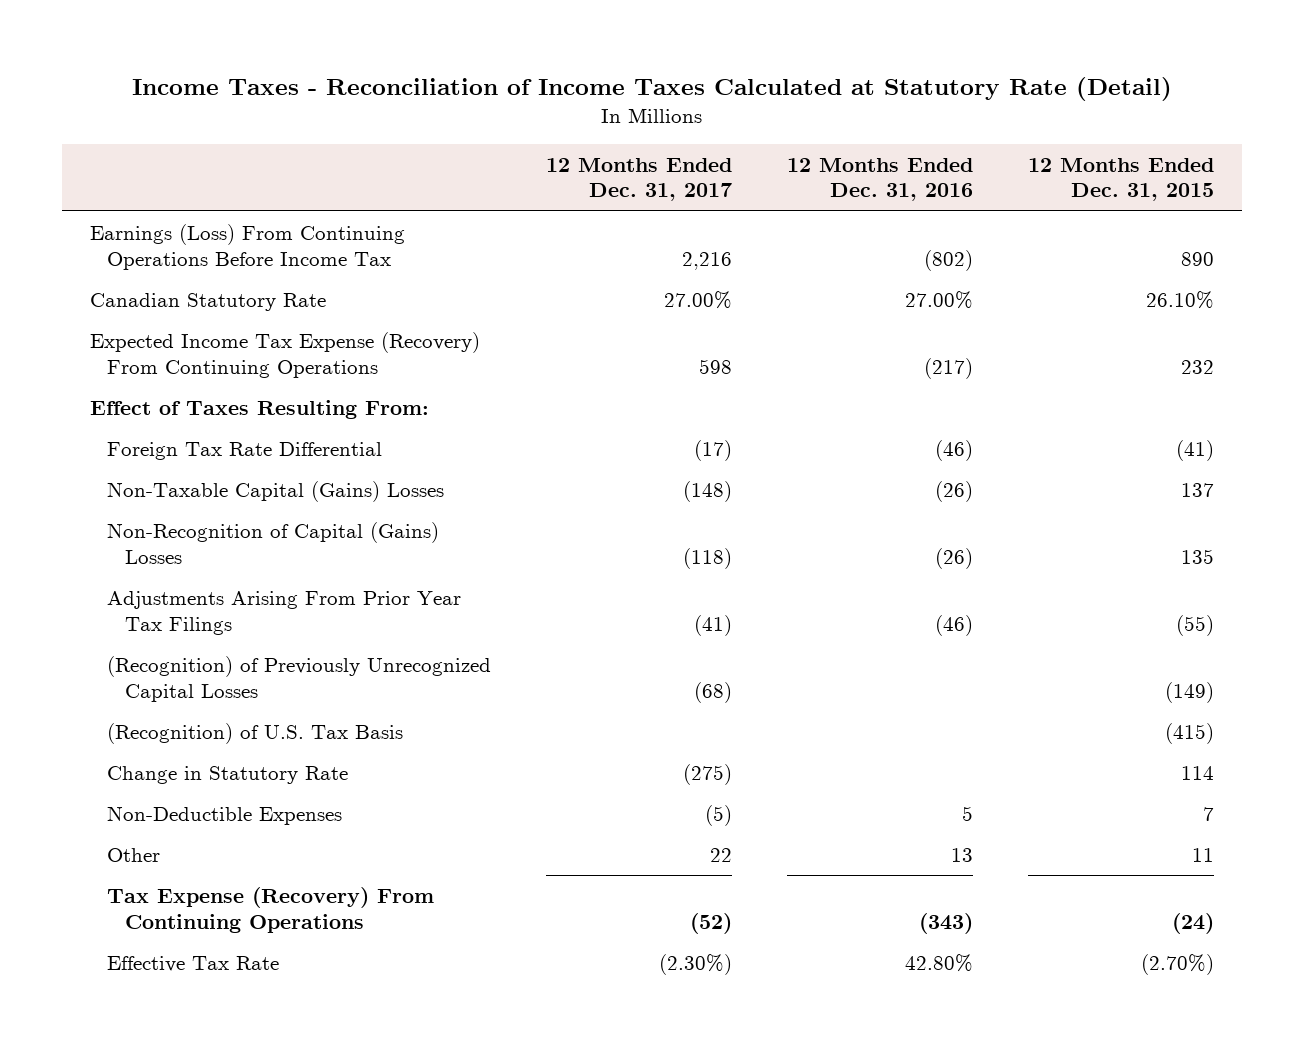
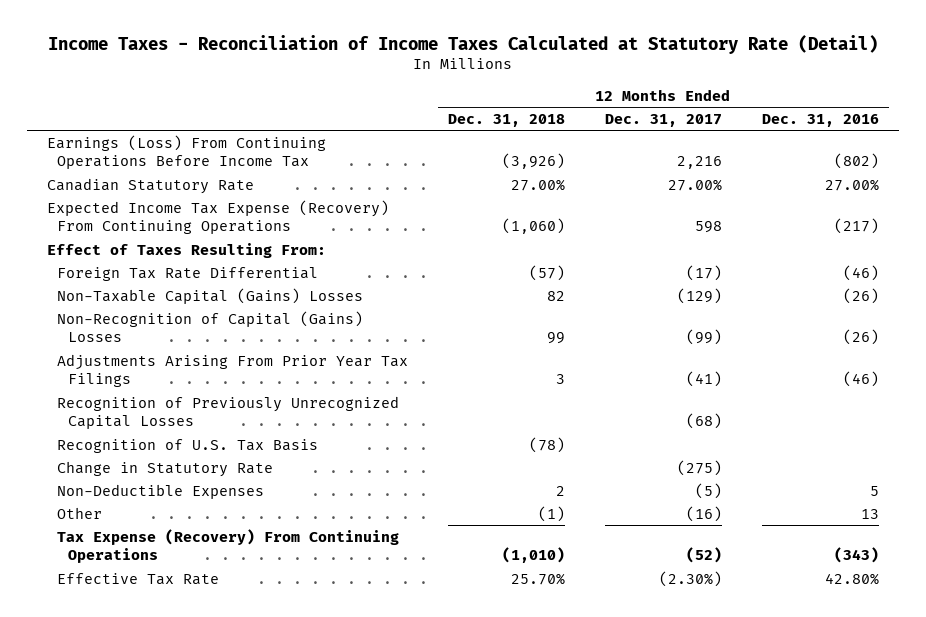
- | 12 Months Ended Dec. 31, 2017 | 12 Months Ended Dec. 31, 2016 | 12 Months Ended Dec. 31, 2015
+ | 12 Months Ended Dec. 31, 2018 | 12 Months Ended Dec. 31, 2017 | 12 Months Ended Dec. 31, 2016
- Non-Taxable Capital (Gains) Losses | (148) | (26) | 137
- Non-Recognition of Capital (Gains) Losses | (118) | (26) | 135
+ Non-Taxable Capital (Gains) Losses | 82 | (129) | (26)
+ Non-Recognition of Capital (Gains) Losses | 99 | (99) | (26)
- (Recognition) of Previously Unrecognized Capital Losses | (68) | | (149)
- (Recognition) of U.S. Tax Basis | | | (415)
+ Recognition of Previously Unrecognized Capital Losses | | (68) |
+ Recognition of U.S. Tax Basis | (78) | |
- Other | 22 | 13 | 11
+ Other | (1) | (16) | 13

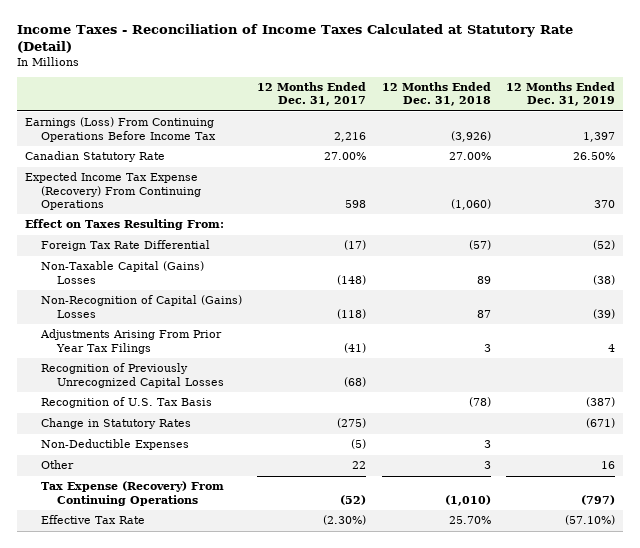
- | 12 Months Ended Dec. 31, 2018 | 12 Months Ended Dec. 31, 2017 | 12 Months Ended Dec. 31, 2016
+ | 12 Months Ended Dec. 31, 2017 | 12 Months Ended Dec. 31, 2018 | 12 Months Ended Dec. 31, 2019
- Effect of Taxes Resulting From:
+ Effect on Taxes Resulting From:
- Non-Taxable Capital (Gains) Losses | 82 | (129) | (26)
- Non-Recognition of Capital (Gains) Losses | 99 | (99) | (26)
+ Non-Taxable Capital (Gains) Losses | (148) | 89 | (38)
+ Non-Recognition of Capital (Gains) Losses | (118) | 87 | (39)
- Change in Statutory Rate | | (275) |
- Non-Deductible Expenses | 2 | (5) | 5
- Other | (1) | (16) | 13
+ Change in Statutory Rates | (275) | | (671)
+ Non-Deductible Expenses | (5) | 3 |
+ Other | 22 | 3 | 16

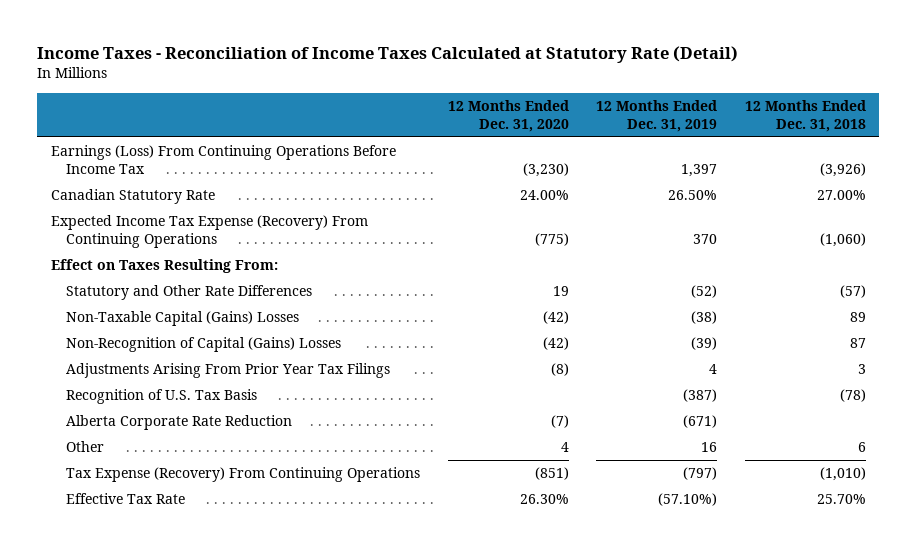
- | 12 Months Ended Dec. 31, 2017 | 12 Months Ended Dec. 31, 2018 | 12 Months Ended Dec. 31, 2019
+ | 12 Months Ended Dec. 31, 2020 | 12 Months Ended Dec. 31, 2019 | 12 Months Ended Dec. 31, 2018
- Foreign Tax Rate Differential | (17) | (57) | (52)
+ Statutory and Other Rate Differences | 19 | (52) | (57)
- Recognition of Previously Unrecognized Capital Losses | (68) | |
- Change in Statutory Rates | (275) | | (671)
- Non-Deductible Expenses | (5) | 3 |
- Other | 22 | 3 | 16
+ Alberta Corporate Rate Reduction | (7) | (671) |
+ Other | 4 | 16 | 6

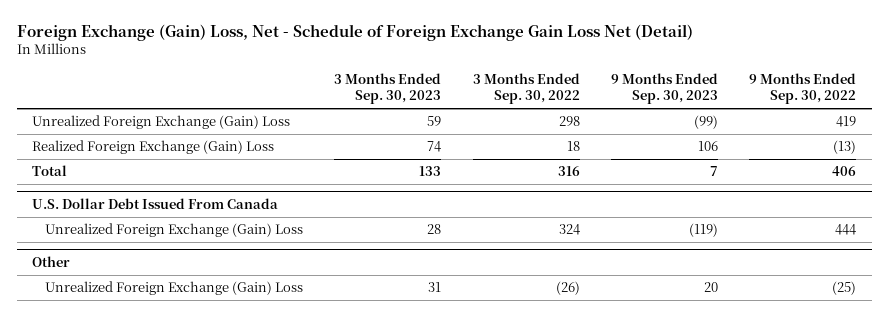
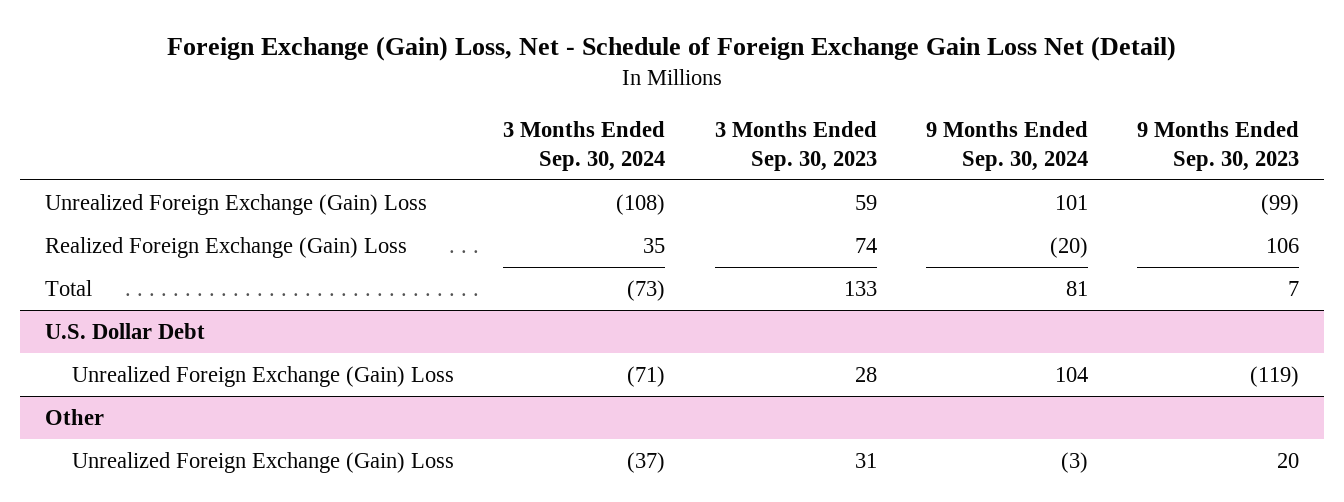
- | 3 Months Ended Sep. 30, 2023 | 3 Months Ended Sep. 30, 2022 | 9 Months Ended Sep. 30, 2023 | 9 Months Ended Sep. 30, 2022
+ | 3 Months Ended Sep. 30, 2024 | 3 Months Ended Sep. 30, 2023 | 9 Months Ended Sep. 30, 2024 | 9 Months Ended Sep. 30, 2023
- U.S. Dollar Debt Issued From Canada
+ U.S. Dollar Debt

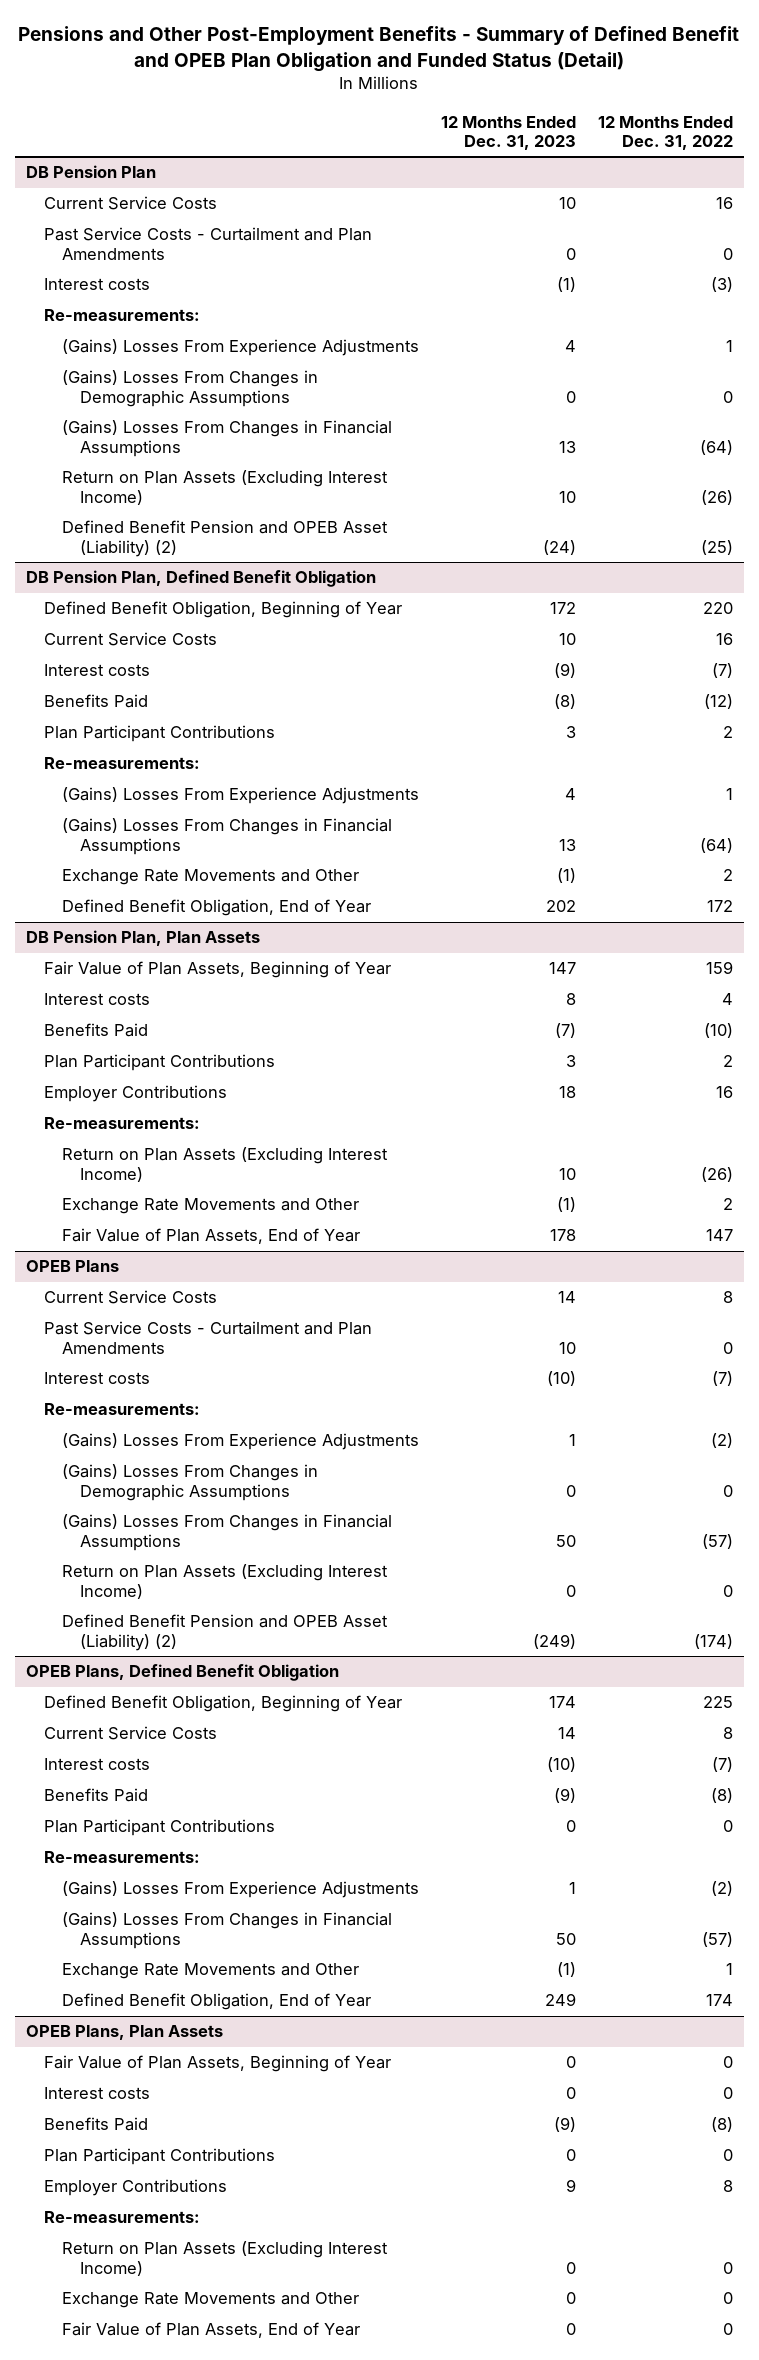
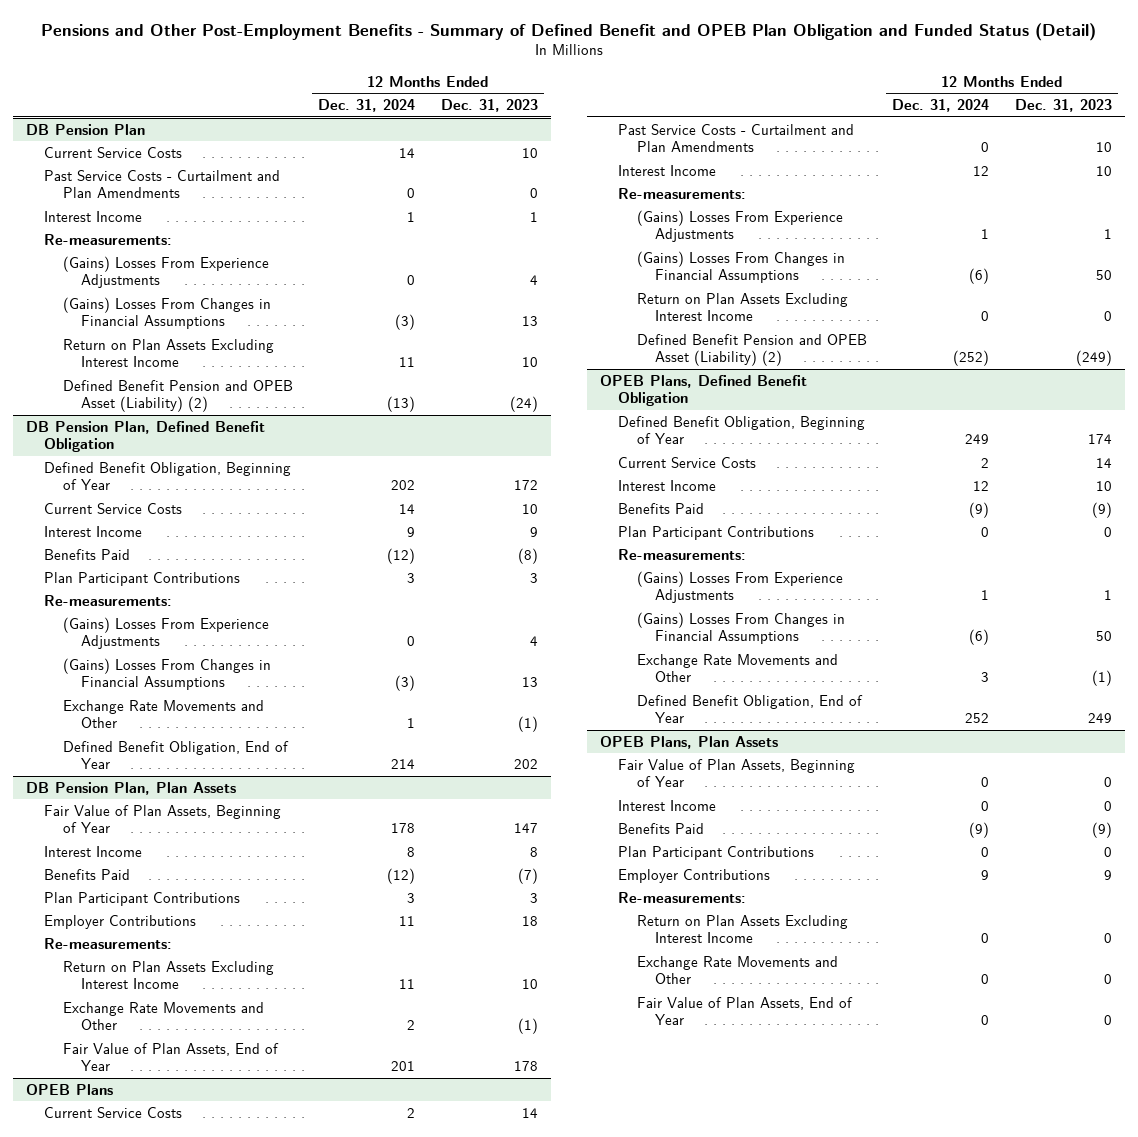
- | 12 Months Ended Dec. 31, 2023 | 12 Months Ended Dec. 31, 2022
+ | 12 Months Ended Dec. 31, 2024 | 12 Months Ended Dec. 31, 2023
@ DB Pension Plan
- Interest costs | (1) | (3)
+ Interest Income | 1 | 1
- (Gains) Losses From Changes in Demographic Assumptions | 0 | 0
- Return on Plan Assets (Excluding Interest Income) | 10 | (26)
+ Return on Plan Assets Excluding Interest Income | 11 | 10
@ DB Pension Plan, Defined Benefit Obligation
- Interest costs | (9) | (7)
+ Interest Income | 9 | 9
@ DB Pension Plan, Plan Assets
- Interest costs | 8 | 4
+ Interest Income | 8 | 8
- Return on Plan Assets (Excluding Interest Income) | 10 | (26)
+ Return on Plan Assets Excluding Interest Income | 11 | 10
@ OPEB Plans
- Interest costs | (10) | (7)
+ Interest Income | 12 | 10
- (Gains) Losses From Changes in Demographic Assumptions | 0 | 0
- Return on Plan Assets (Excluding Interest Income) | 0 | 0
+ Return on Plan Assets Excluding Interest Income | 0 | 0
@ OPEB Plans, Defined Benefit Obligation
- Interest costs | (10) | (7)
+ Interest Income | 12 | 10
@ OPEB Plans, Plan Assets
- Interest costs | 0 | 0
+ Interest Income | 0 | 0
- Return on Plan Assets (Excluding Interest Income) | 0 | 0
+ Return on Plan Assets Excluding Interest Income | 0 | 0

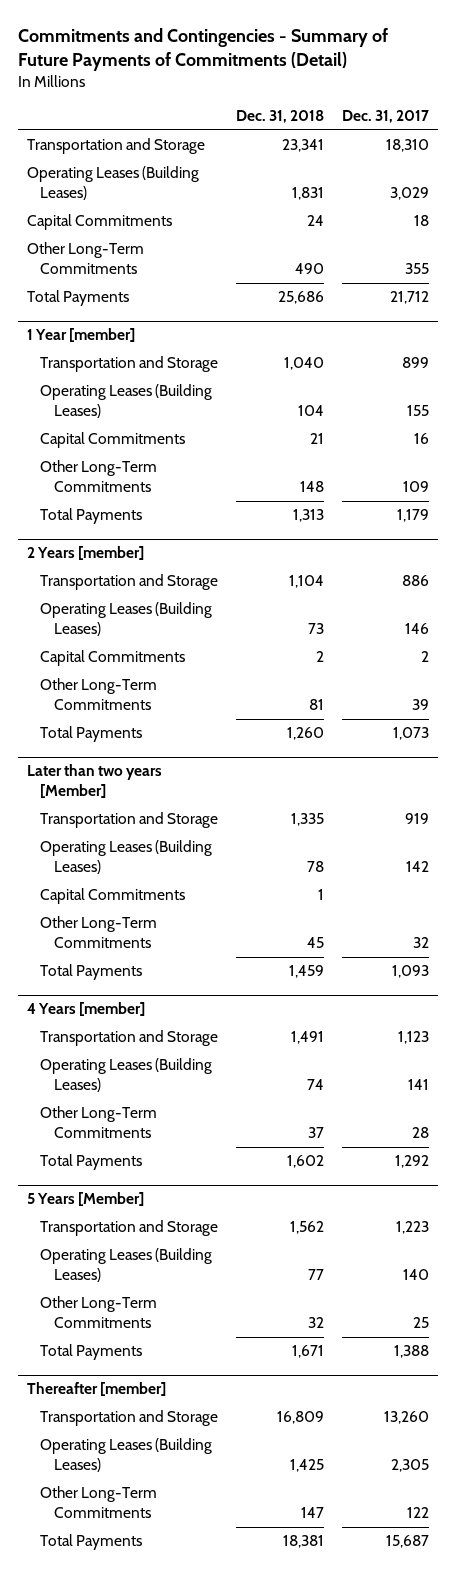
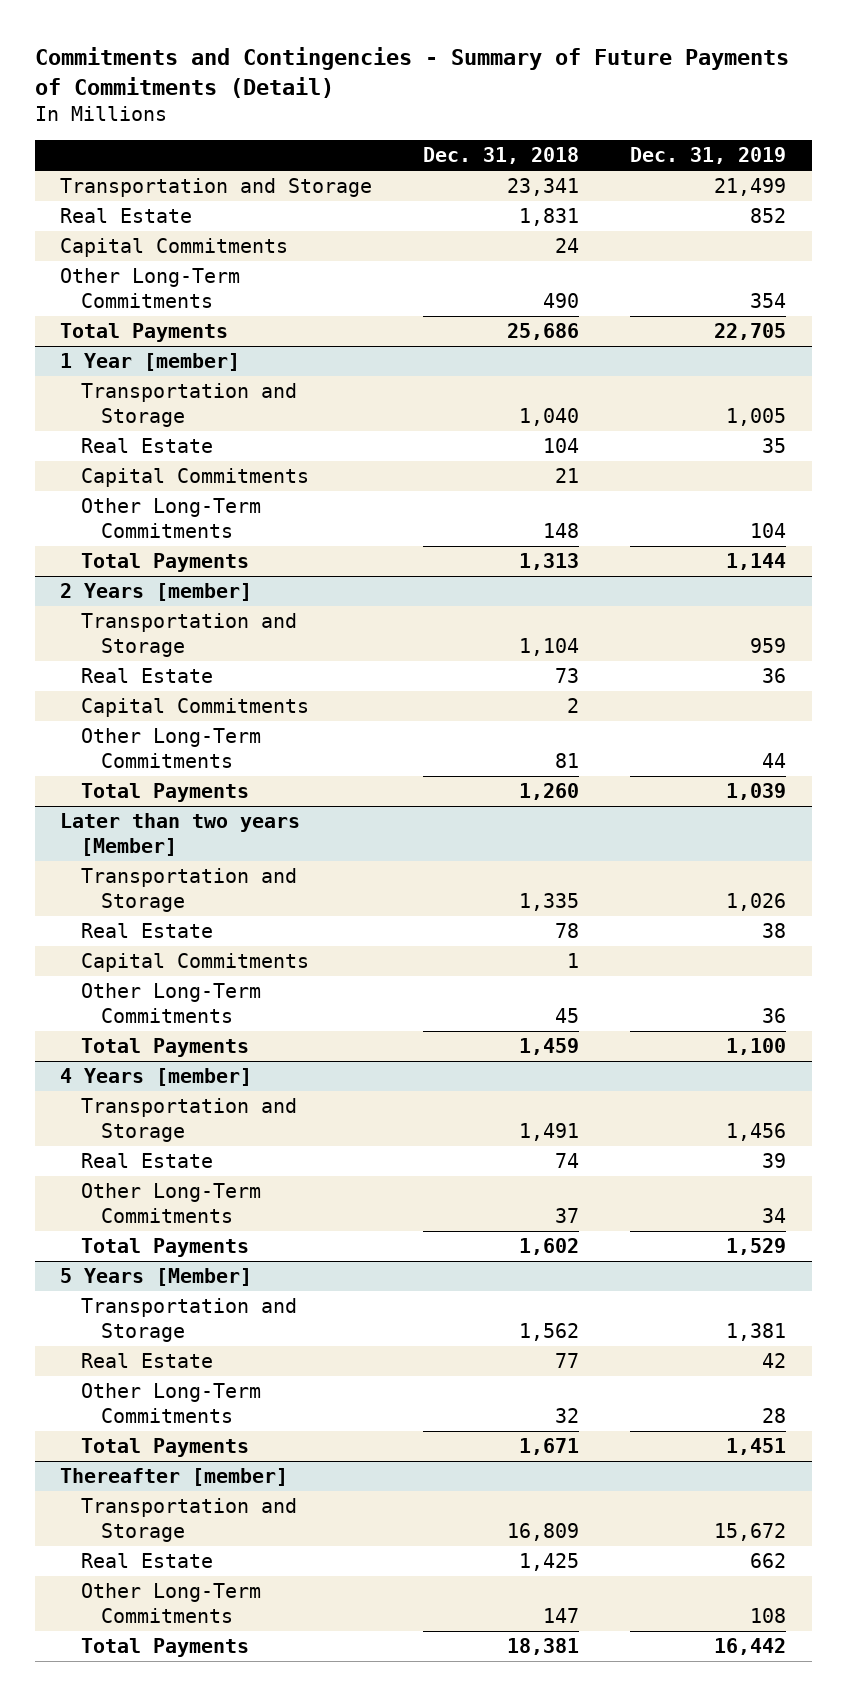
- | Dec. 31, 2018 | Dec. 31, 2017
+ | Dec. 31, 2018 | Dec. 31, 2019
- Operating Leases (Building Leases) | 1,831 | 3,029
+ Real Estate | 1,831 | 852
@ 1 Year [member]
- Operating Leases (Building Leases) | 104 | 155
+ Real Estate | 104 | 35
@ 2 Years [member]
- Operating Leases (Building Leases) | 73 | 146
+ Real Estate | 73 | 36
@ Later than two years [Member]
- Operating Leases (Building Leases) | 78 | 142
+ Real Estate | 78 | 38
@ 4 Years [member]
- Operating Leases (Building Leases) | 74 | 141
+ Real Estate | 74 | 39
@ 5 Years [Member]
- Operating Leases (Building Leases) | 77 | 140
+ Real Estate | 77 | 42
@ Thereafter [member]
- Operating Leases (Building Leases) | 1,425 | 2,305
+ Real Estate | 1,425 | 662

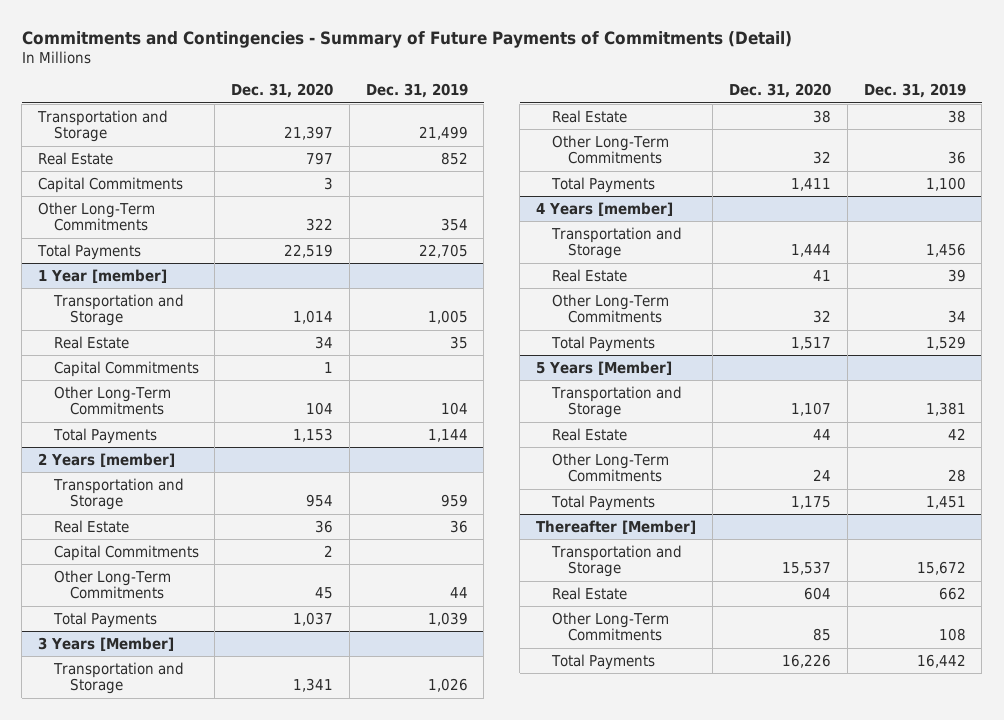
- | Dec. 31, 2018 | Dec. 31, 2019
+ | Dec. 31, 2020 | Dec. 31, 2019
- Later than two years [Member]
+ 3 Years [Member]
- Capital Commitments | 1 |
- Thereafter [member]
+ Thereafter [Member]

